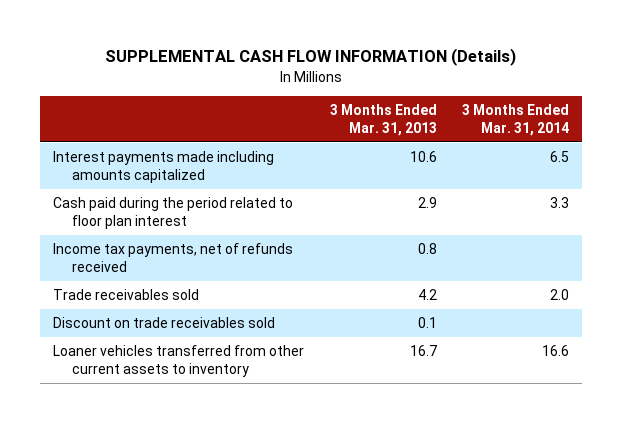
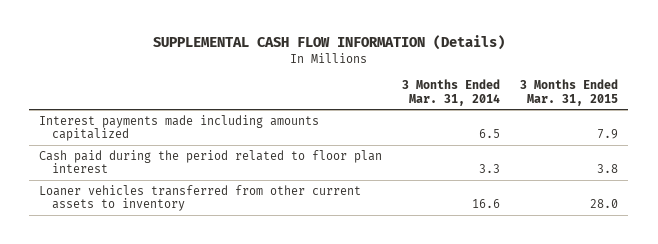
- | 3 Months Ended Mar. 31, 2013 | 3 Months Ended Mar. 31, 2014
+ | 3 Months Ended Mar. 31, 2014 | 3 Months Ended Mar. 31, 2015
- Income tax payments, net of refunds received | 0.8 |
- Trade receivables sold | 4.2 | 2.0
- Discount on trade receivables sold | 0.1 |

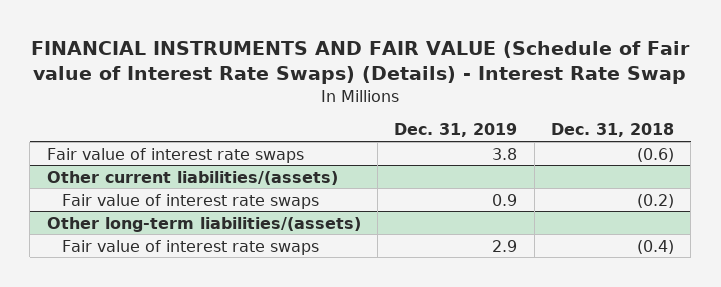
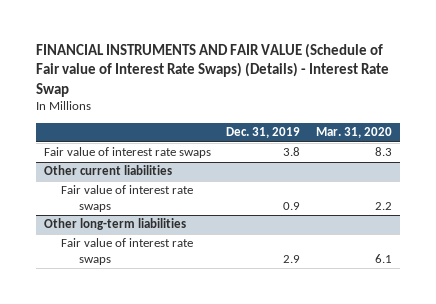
- | Dec. 31, 2019 | Dec. 31, 2018
+ | Dec. 31, 2019 | Mar. 31, 2020
- Other current liabilities/(assets)
+ Other current liabilities
- Other long-term liabilities/(assets)
+ Other long-term liabilities

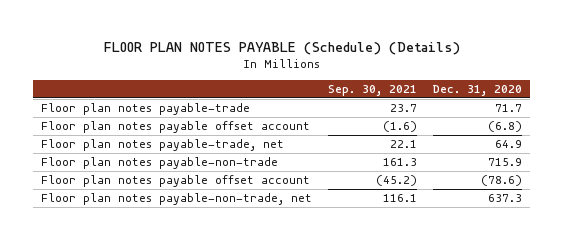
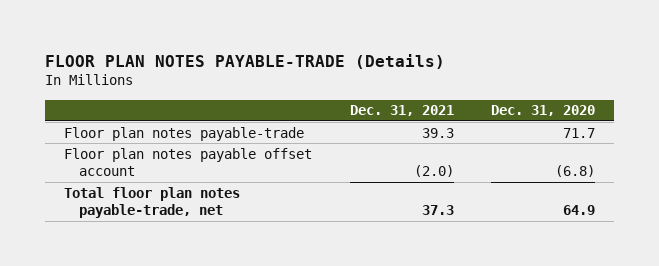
- FLOOR PLAN NOTES PAYABLE (Schedule) (Details)
+ FLOOR PLAN NOTES PAYABLE-TRADE (Details)
- | Sep. 30, 2021 | Dec. 31, 2020
+ | Dec. 31, 2021 | Dec. 31, 2020
- Floor plan notes payable-trade, net | 22.1 | 64.9
- Floor plan notes payable-non-trade | 161.3 | 715.9
- Floor plan notes payable offset account | (45.2) | (78.6)
- Floor plan notes payable-non-trade, net | 116.1 | 637.3
+ Total floor plan notes payable-trade, net | 37.3 | 64.9

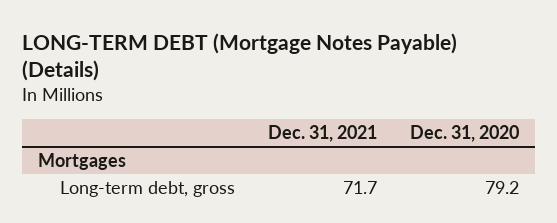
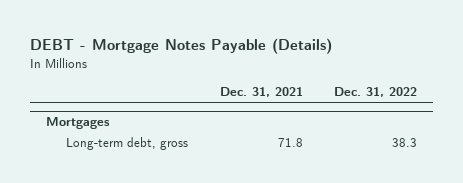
- LONG-TERM DEBT (Mortgage Notes Payable) (Details)
+ DEBT - Mortgage Notes Payable (Details)
- | Dec. 31, 2021 | Dec. 31, 2020
+ | Dec. 31, 2021 | Dec. 31, 2022
@ Mortgages
- Long-term debt, gross | 71.7 | 79.2
+ Long-term debt, gross | 71.8 | 38.3

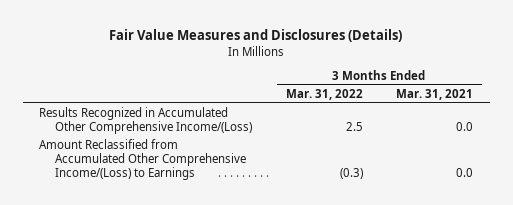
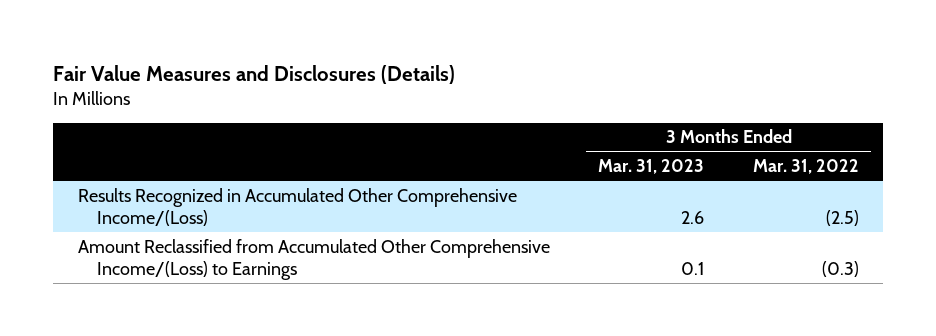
- | 3 Months Ended Mar. 31, 2022 | 3 Months Ended Mar. 31, 2021
+ | 3 Months Ended Mar. 31, 2023 | 3 Months Ended Mar. 31, 2022
- Results Recognized in Accumulated Other Comprehensive Income/(Loss) | 2.5 | 0.0
+ Results Recognized in Accumulated Other Comprehensive Income/(Loss) | 2.6 | (2.5)

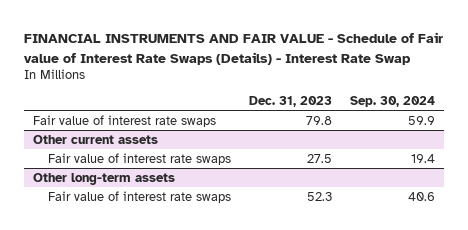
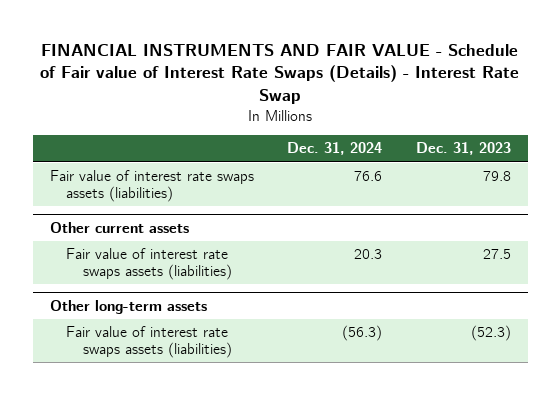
- | Dec. 31, 2023 | Sep. 30, 2024
+ | Dec. 31, 2024 | Dec. 31, 2023
- Fair value of interest rate swaps | 79.8 | 59.9
+ Fair value of interest rate swaps assets (liabilities) | 76.6 | 79.8
@ Other current assets
- Fair value of interest rate swaps | 27.5 | 19.4
+ Fair value of interest rate swaps assets (liabilities) | 20.3 | 27.5
@ Other long-term assets
- Fair value of interest rate swaps | 52.3 | 40.6
+ Fair value of interest rate swaps assets (liabilities) | (56.3) | (52.3)

